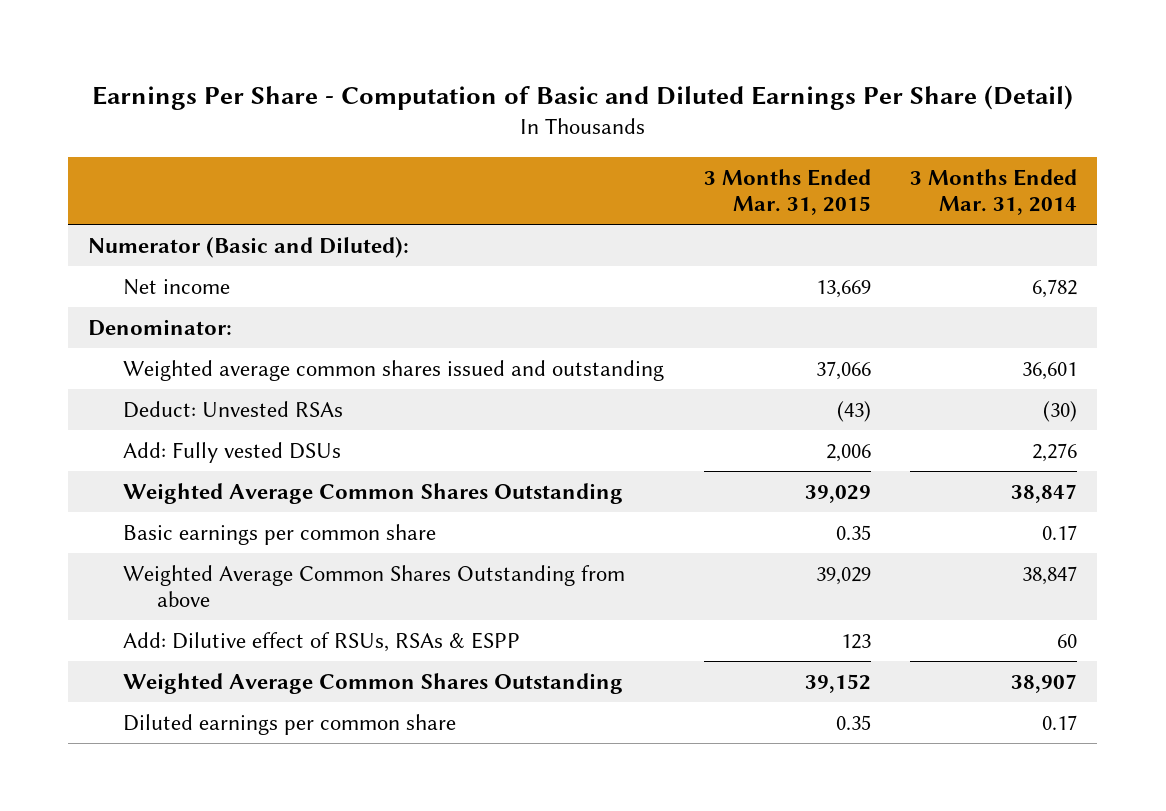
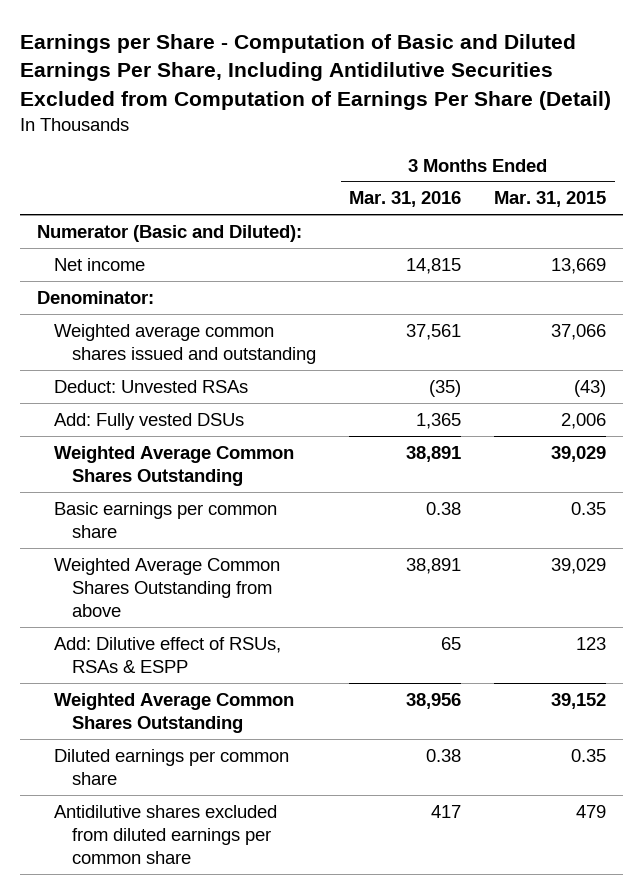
- Earnings Per Share - Computation of Basic and Diluted Earnings Per Share (Detail)
+ Earnings per Share - Computation of Basic and Diluted Earnings Per Share, Including Antidilutive Securities Excluded from Computation of Earnings Per Share (Detail)
- | 3 Months Ended Mar. 31, 2015 | 3 Months Ended Mar. 31, 2014
+ | 3 Months Ended Mar. 31, 2016 | 3 Months Ended Mar. 31, 2015
+ Antidilutive shares excluded from diluted earnings per common share | 417 | 479

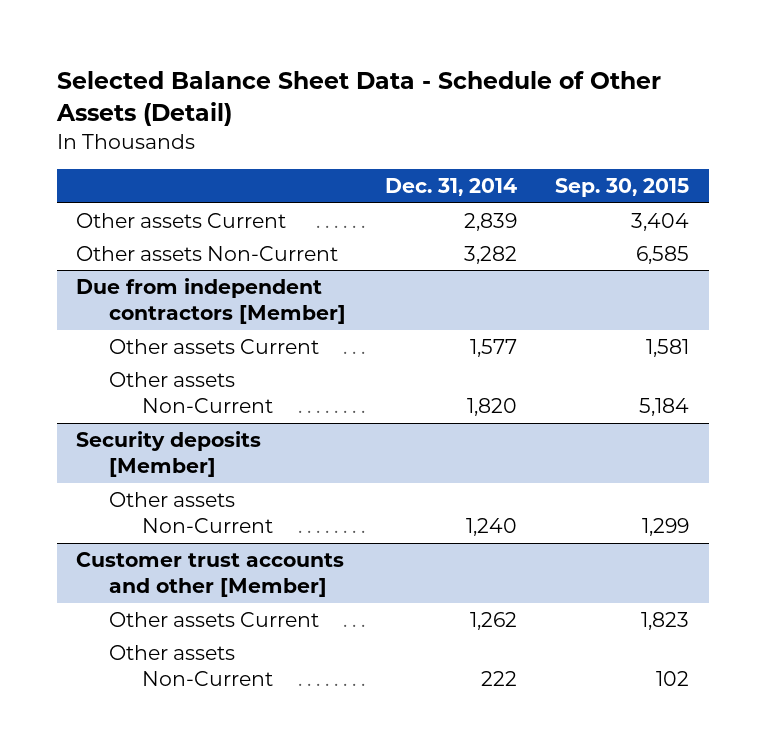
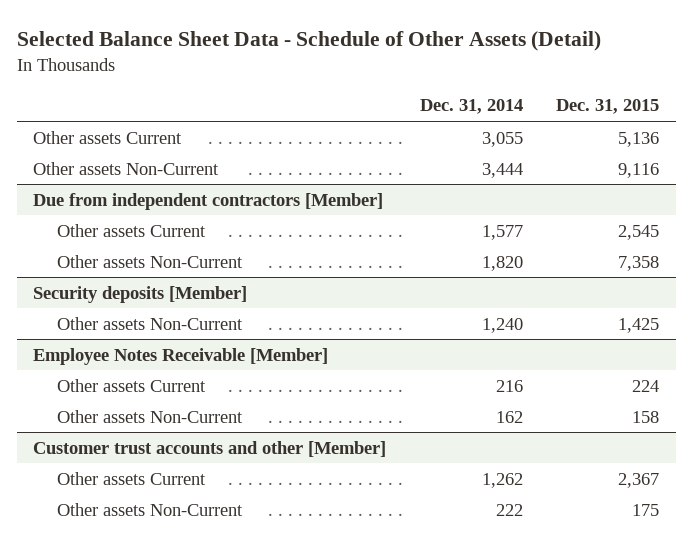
- | Dec. 31, 2014 | Sep. 30, 2015
+ | Dec. 31, 2014 | Dec. 31, 2015
- Other assets Current | 2,839 | 3,404
- Other assets Non-Current | 3,282 | 6,585
+ Other assets Current | 3,055 | 5,136
+ Other assets Non-Current | 3,444 | 9,116
+ Employee Notes Receivable [Member]
+ Other assets Current | 216 | 224
+ Other assets Non-Current | 162 | 158

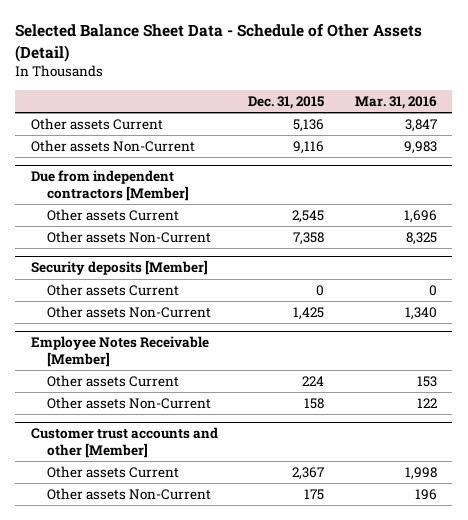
- | Dec. 31, 2014 | Dec. 31, 2015
+ | Dec. 31, 2015 | Mar. 31, 2016
@ Security deposits [Member]
+ Other assets Current | 0 | 0

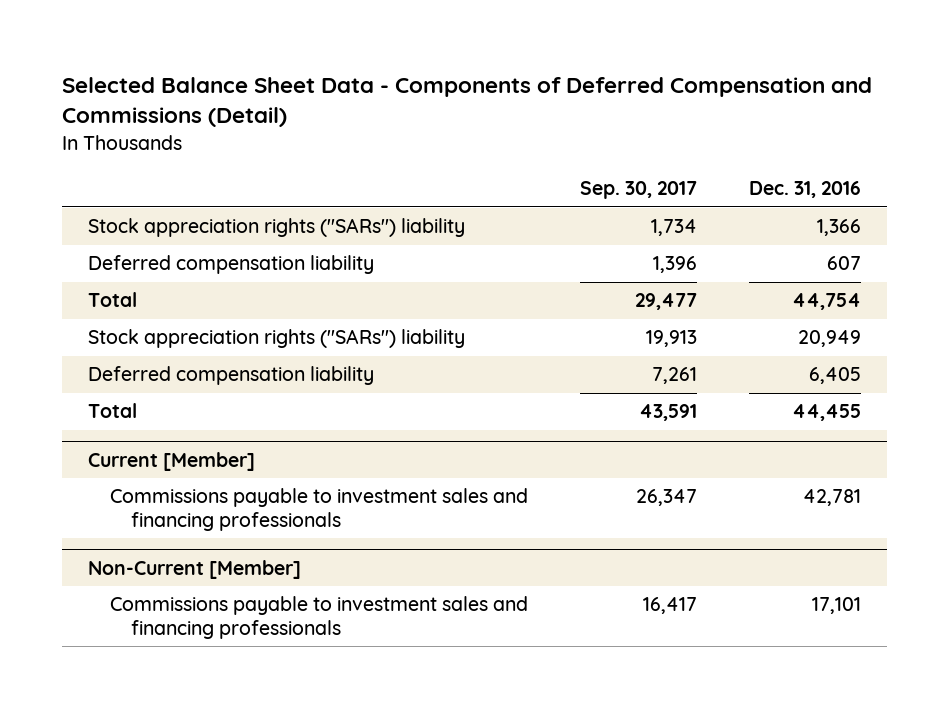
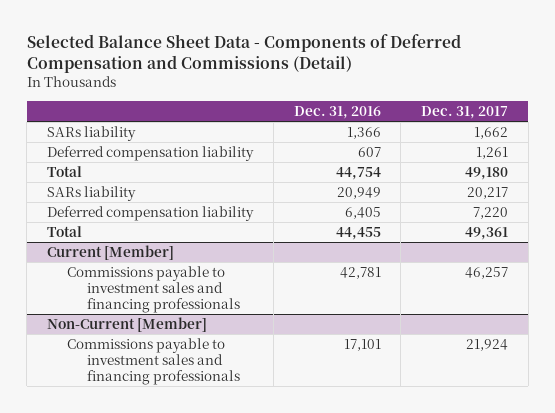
- | Sep. 30, 2017 | Dec. 31, 2016
+ | Dec. 31, 2016 | Dec. 31, 2017
- Stock appreciation rights ("SARs") liability | 1,734 | 1,366
+ SARs liability | 1,366 | 1,662
- Stock appreciation rights ("SARs") liability | 19,913 | 20,949
+ SARs liability | 20,949 | 20,217

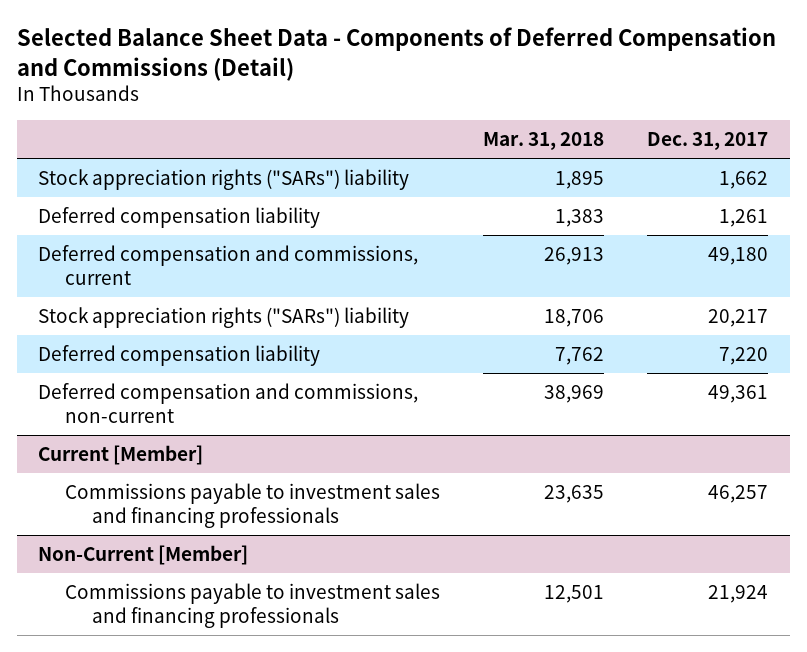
- | Dec. 31, 2016 | Dec. 31, 2017
+ | Mar. 31, 2018 | Dec. 31, 2017
- SARs liability | 1,366 | 1,662
+ Stock appreciation rights ("SARs") liability | 1,895 | 1,662
- Total | 44,754 | 49,180
- SARs liability | 20,949 | 20,217
+ Deferred compensation and commissions, current | 26,913 | 49,180
+ Stock appreciation rights ("SARs") liability | 18,706 | 20,217
- Total | 44,455 | 49,361
+ Deferred compensation and commissions, non-current | 38,969 | 49,361

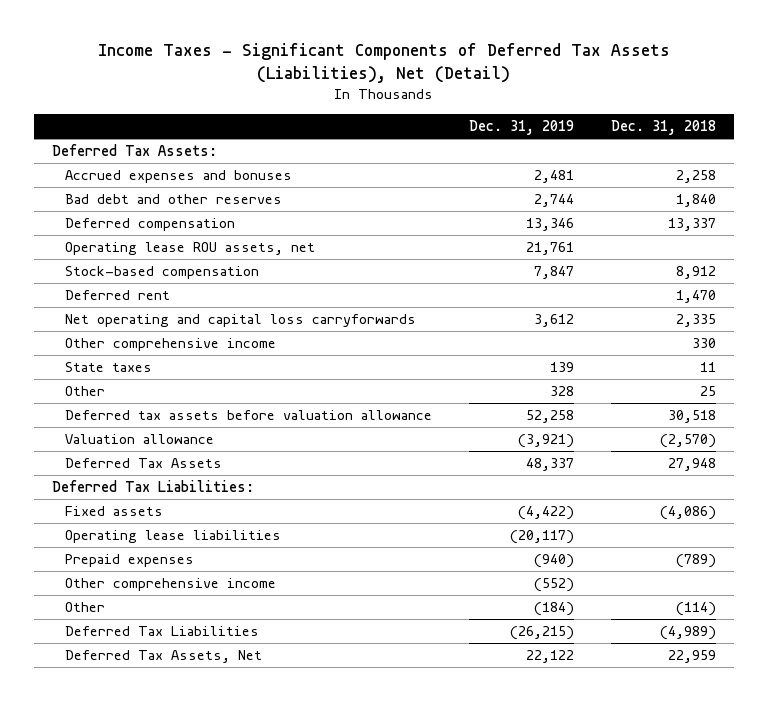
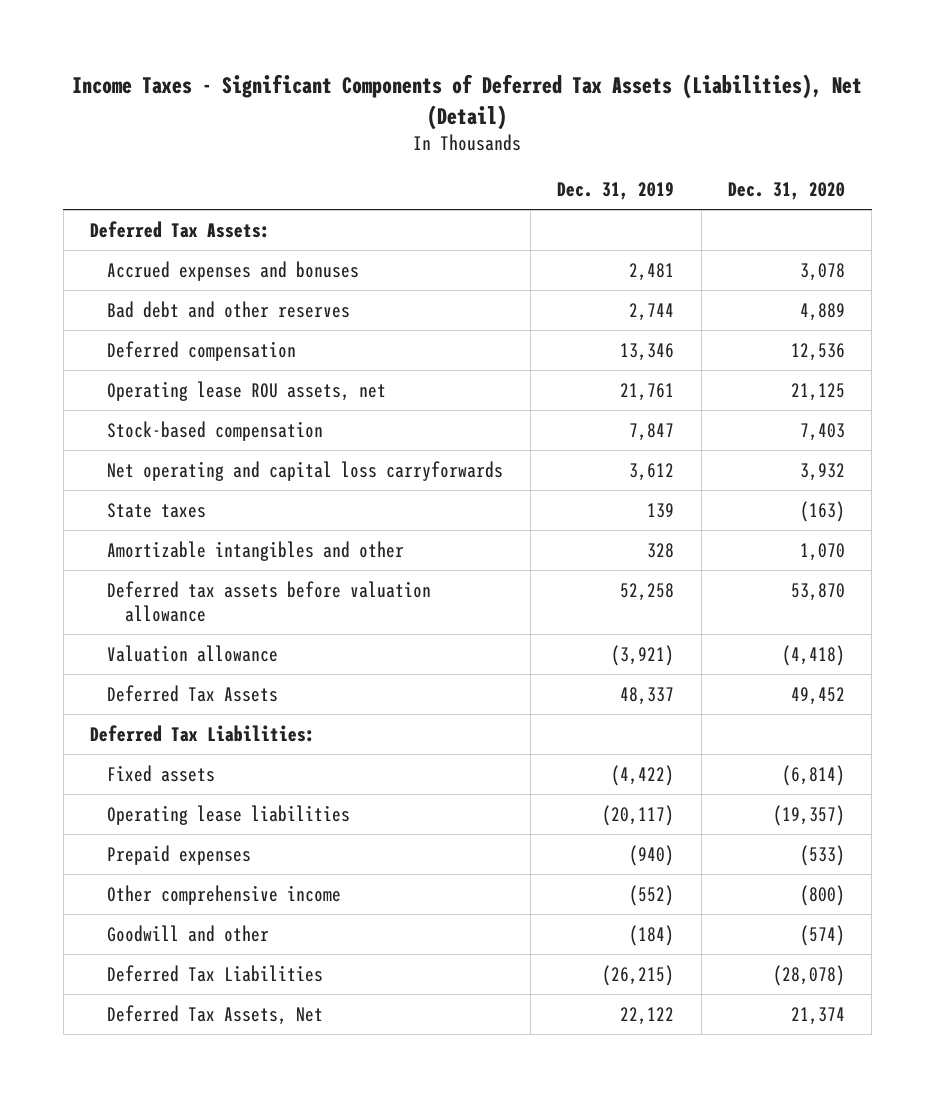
- | Dec. 31, 2019 | Dec. 31, 2018
+ | Dec. 31, 2019 | Dec. 31, 2020
- Deferred rent | | 1,470
- Other comprehensive income | | 330
- Other | 328 | 25
+ Amortizable intangibles and other | 328 | 1,070
- Other | (184) | (114)
+ Goodwill and other | (184) | (574)

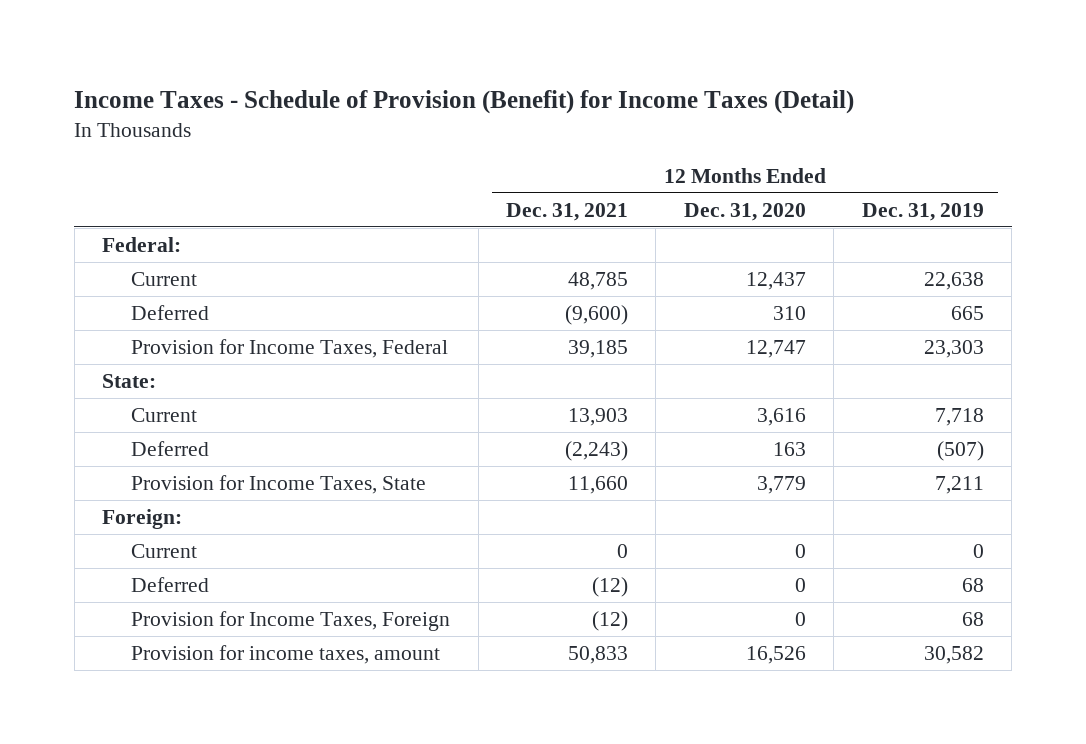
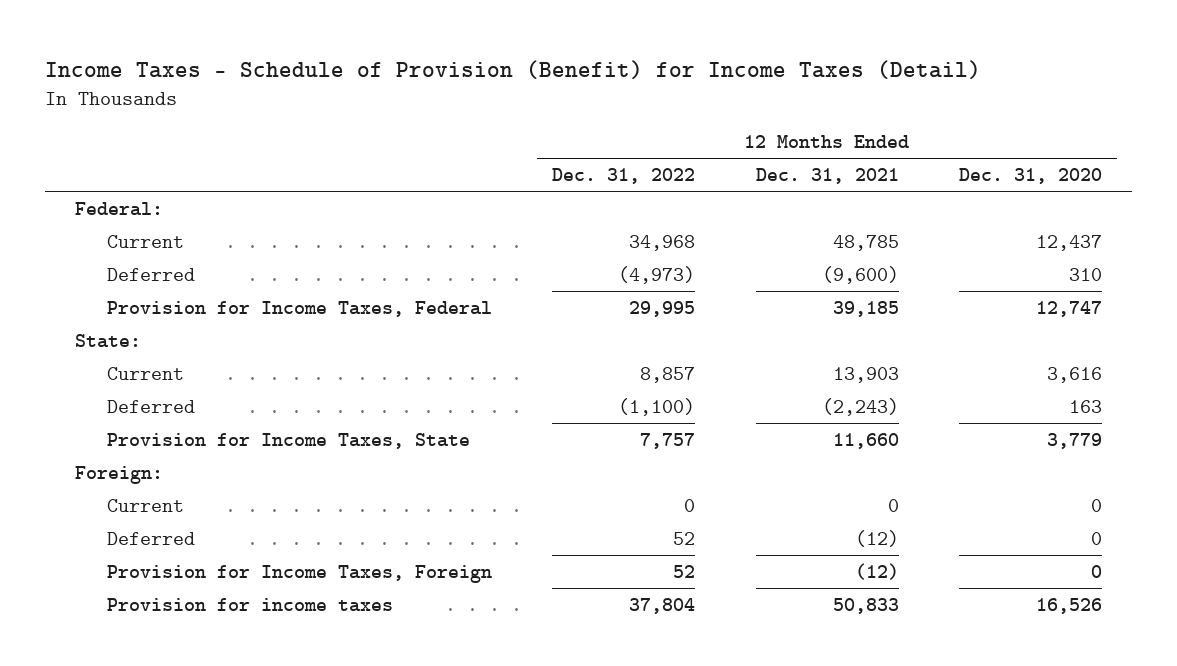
- | 12 Months Ended Dec. 31, 2021 | 12 Months Ended Dec. 31, 2020 | 12 Months Ended Dec. 31, 2019
+ | 12 Months Ended Dec. 31, 2022 | 12 Months Ended Dec. 31, 2021 | 12 Months Ended Dec. 31, 2020
- Provision for income taxes, amount | 50,833 | 16,526 | 30,582
+ Provision for income taxes | 37,804 | 50,833 | 16,526

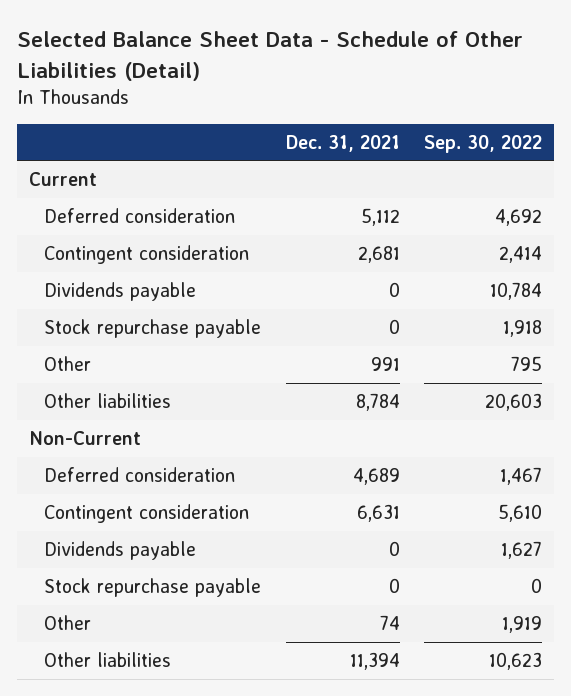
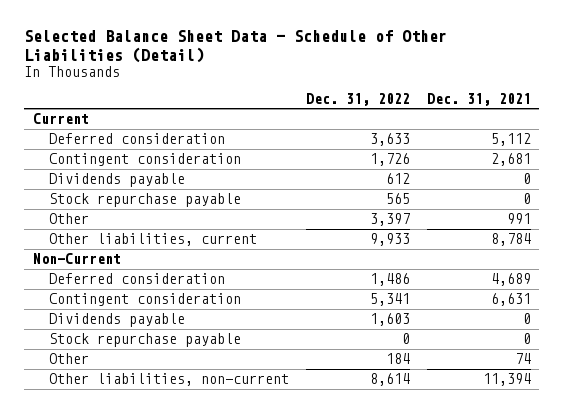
- | Dec. 31, 2021 | Sep. 30, 2022
+ | Dec. 31, 2022 | Dec. 31, 2021
- Other liabilities | 8,784 | 20,603
+ Other liabilities, current | 9,933 | 8,784
- Other liabilities | 11,394 | 10,623
+ Other liabilities, non-current | 8,614 | 11,394

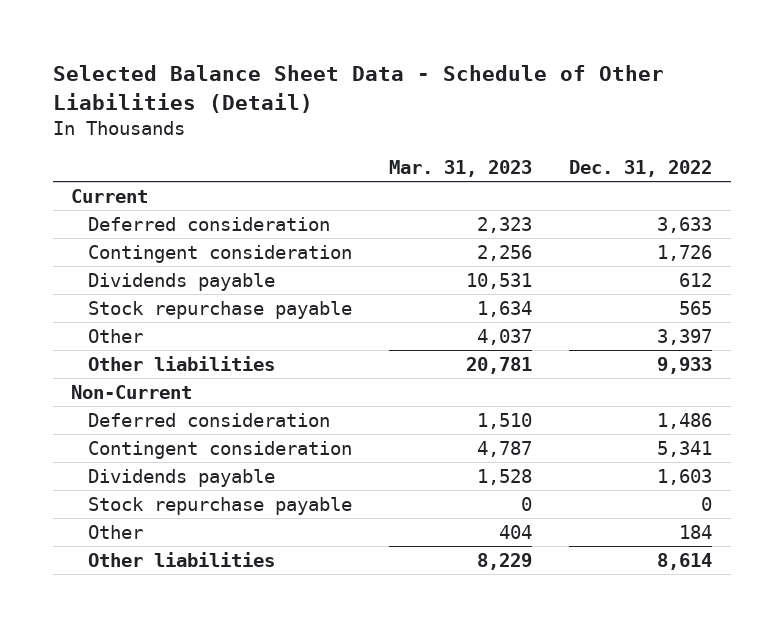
- | Dec. 31, 2022 | Dec. 31, 2021
+ | Mar. 31, 2023 | Dec. 31, 2022
- Other liabilities, current | 9,933 | 8,784
+ Other liabilities | 20,781 | 9,933
- Other liabilities, non-current | 8,614 | 11,394
+ Other liabilities | 8,229 | 8,614

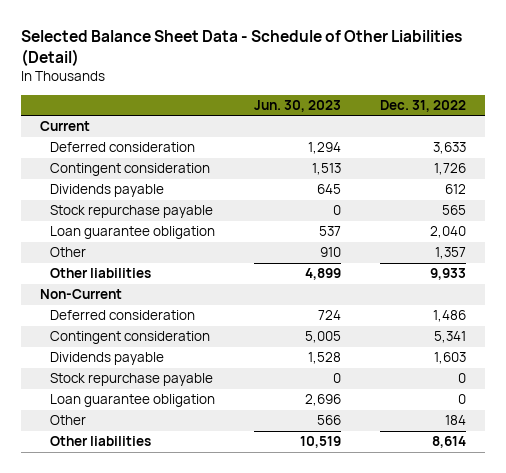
- | Mar. 31, 2023 | Dec. 31, 2022
+ | Jun. 30, 2023 | Dec. 31, 2022
- Other | 4,037 | 3,397
+ Loan guarantee obligation | 537 | 2,040
+ Other | 910 | 1,357
+ Loan guarantee obligation | 2,696 | 0

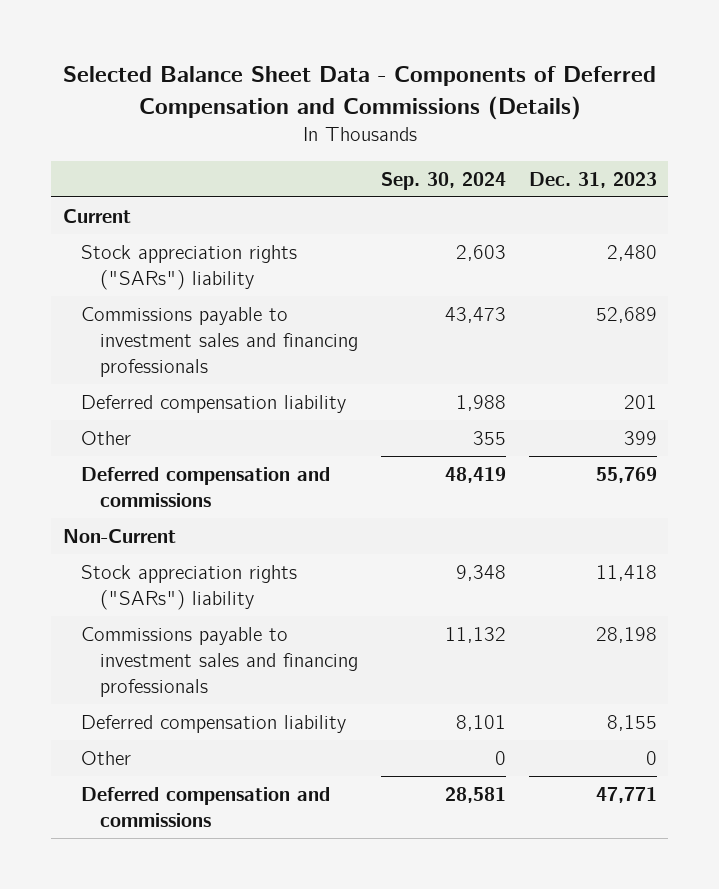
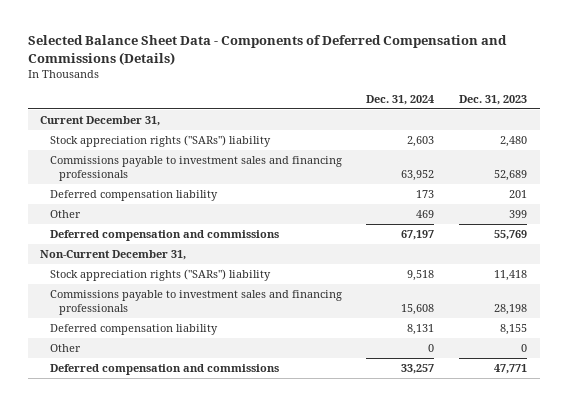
- | Sep. 30, 2024 | Dec. 31, 2023
+ | Dec. 31, 2024 | Dec. 31, 2023
- Current
+ Current December 31,
- Non-Current
+ Non-Current December 31,

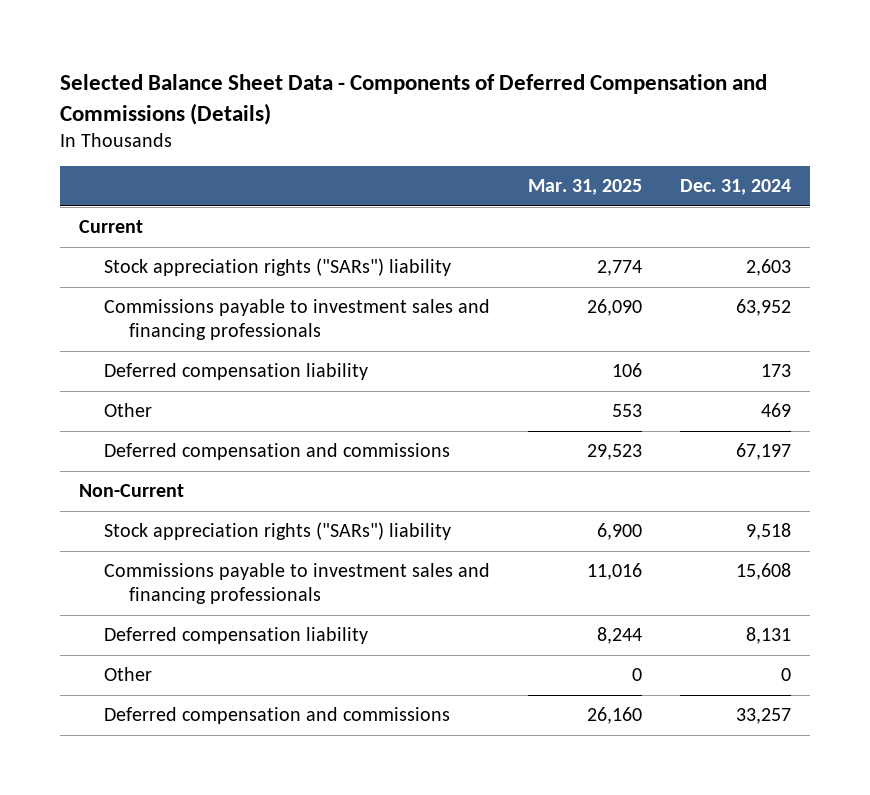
- | Dec. 31, 2024 | Dec. 31, 2023
+ | Mar. 31, 2025 | Dec. 31, 2024
- Current December 31,
+ Current
- Non-Current December 31,
+ Non-Current

